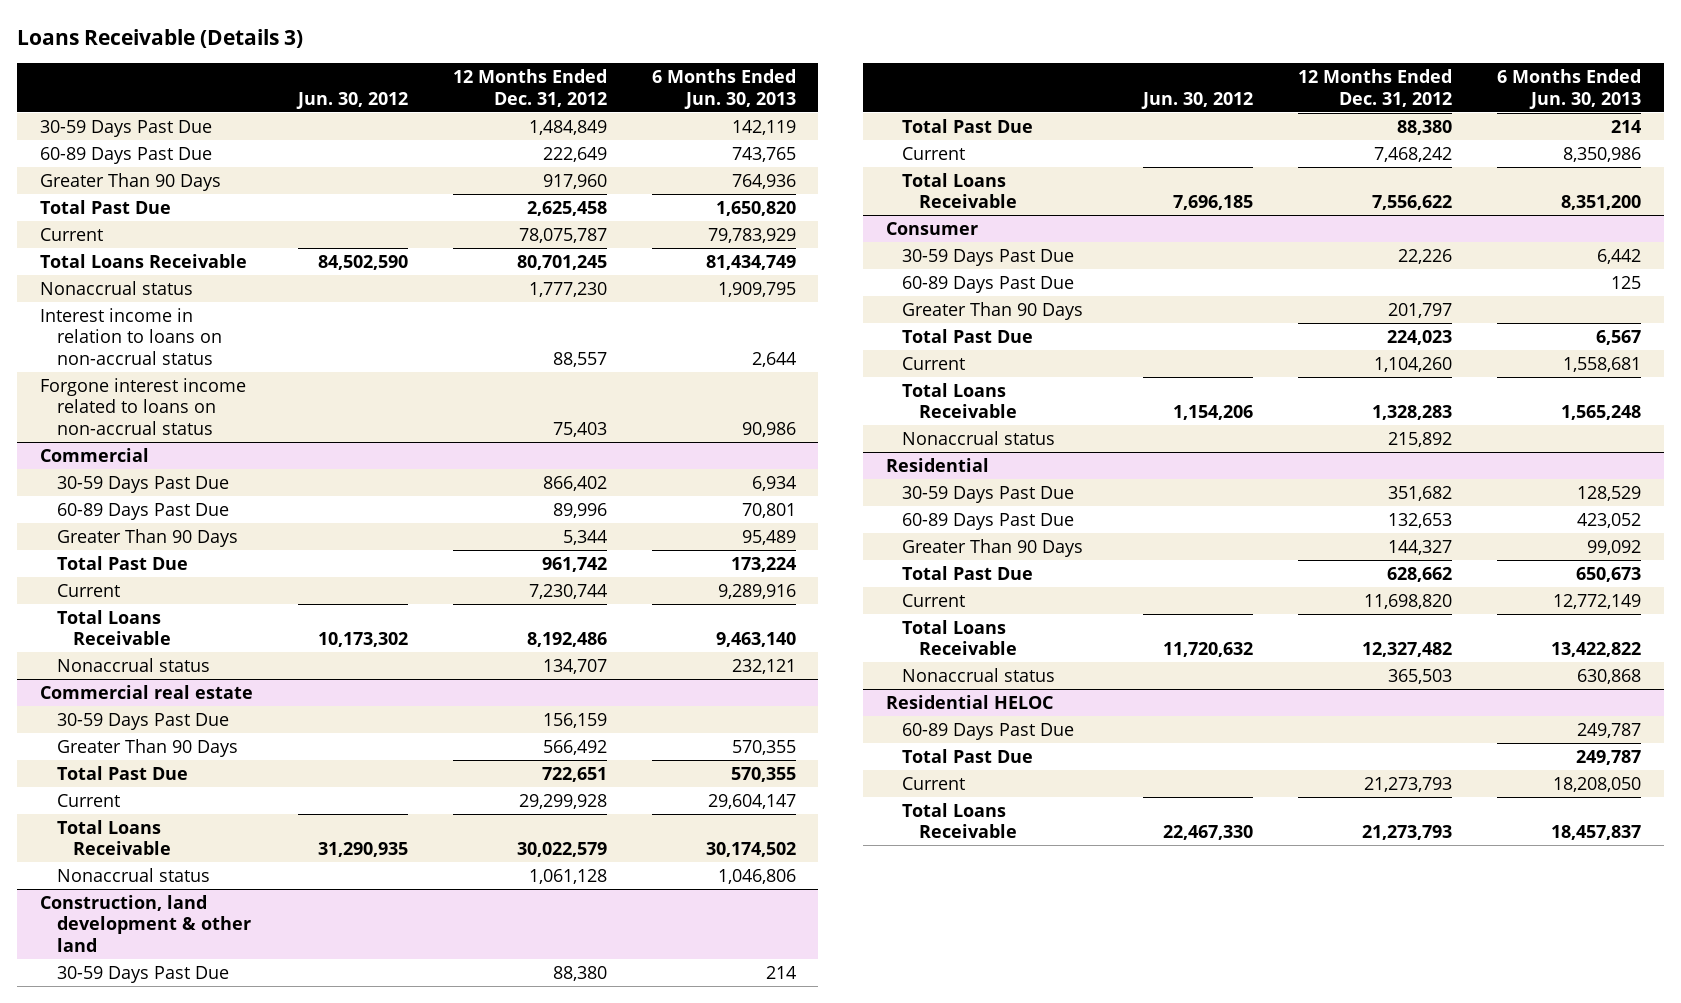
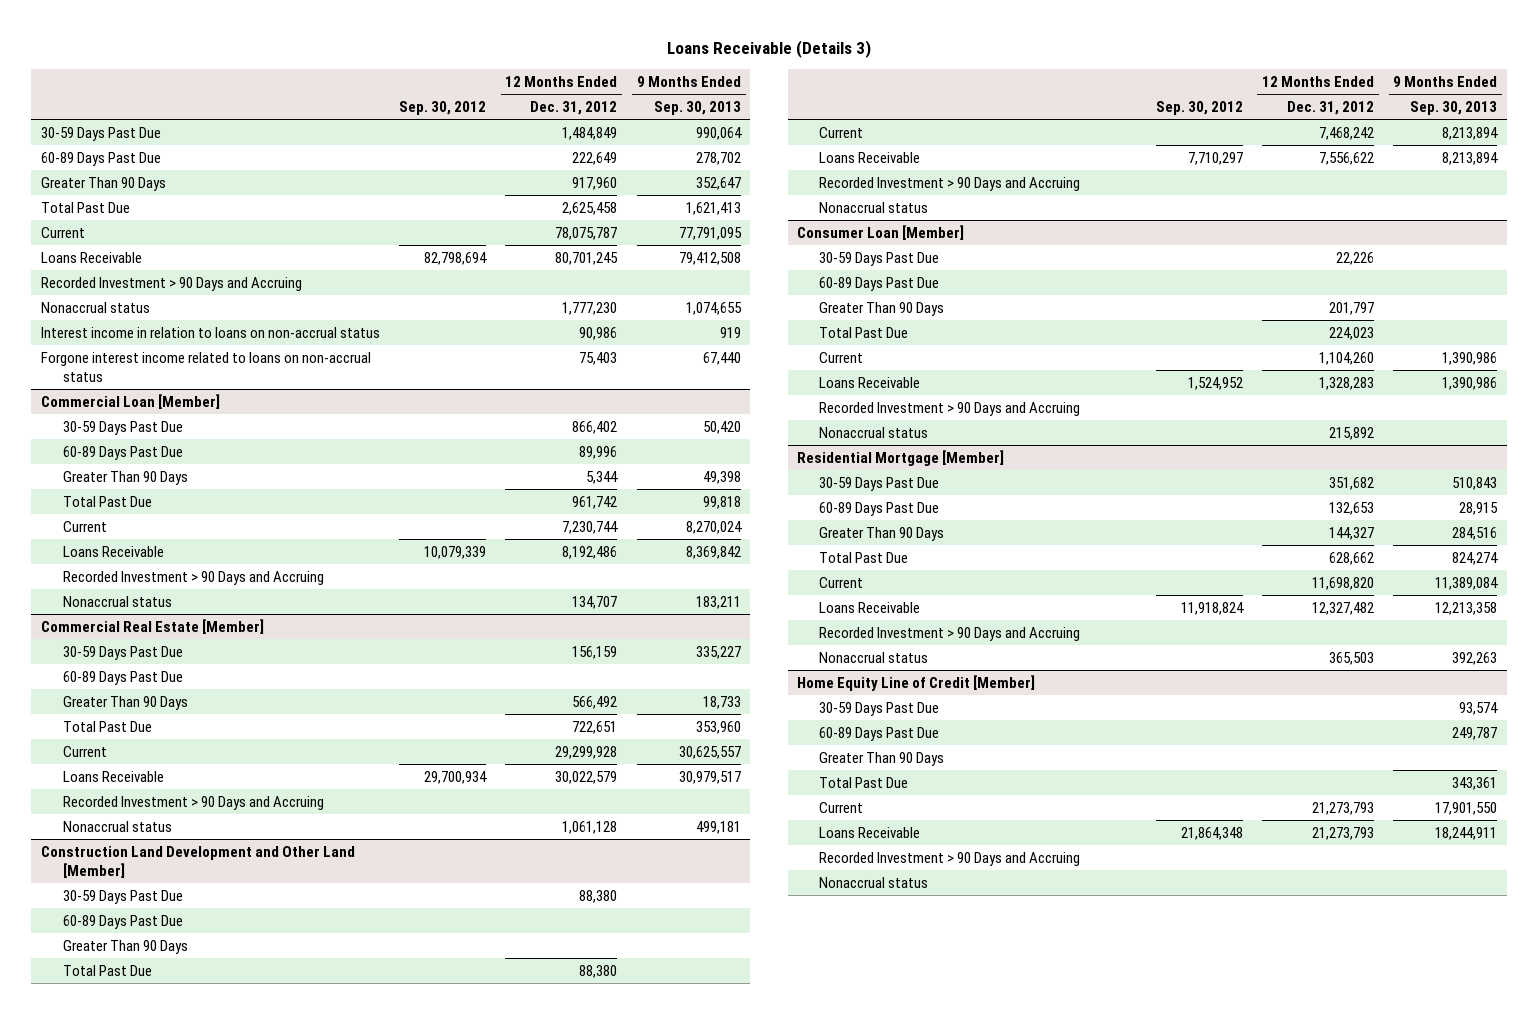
- | Jun. 30, 2012 | 12 Months Ended Dec. 31, 2012 | 6 Months Ended Jun. 30, 2013
+ | Sep. 30, 2012 | 12 Months Ended Dec. 31, 2012 | 9 Months Ended Sep. 30, 2013
- Total Loans Receivable | 84,502,590 | 80,701,245 | 81,434,749
+ Loans Receivable | 82,798,694 | 80,701,245 | 79,412,508
+ Recorded Investment > 90 Days and Accruing
- Interest income in relation to loans on non-accrual status | | 88,557 | 2,644
+ Interest income in relation to loans on non-accrual status | | 90,986 | 919
- Commercial
+ Commercial Loan [Member]
- Total Loans Receivable | 10,173,302 | 8,192,486 | 9,463,140
+ Loans Receivable | 10,079,339 | 8,192,486 | 8,369,842
+ Recorded Investment > 90 Days and Accruing
- Commercial real estate
+ Commercial Real Estate [Member]
+ 60-89 Days Past Due
- Total Loans Receivable | 31,290,935 | 30,022,579 | 30,174,502
+ Loans Receivable | 29,700,934 | 30,022,579 | 30,979,517
+ Recorded Investment > 90 Days and Accruing
- Construction, land development & other land
+ Construction Land Development and Other Land [Member]
+ 60-89 Days Past Due
+ Greater Than 90 Days
- Total Loans Receivable | 7,696,185 | 7,556,622 | 8,351,200
- Consumer
+ Loans Receivable | 7,710,297 | 7,556,622 | 8,213,894
+ Recorded Investment > 90 Days and Accruing
+ Nonaccrual status
+ Consumer Loan [Member]
- Total Loans Receivable | 1,154,206 | 1,328,283 | 1,565,248
+ Loans Receivable | 1,524,952 | 1,328,283 | 1,390,986
+ Recorded Investment > 90 Days and Accruing
- Residential
+ Residential Mortgage [Member]
- Total Loans Receivable | 11,720,632 | 12,327,482 | 13,422,822
+ Loans Receivable | 11,918,824 | 12,327,482 | 12,213,358
+ Recorded Investment > 90 Days and Accruing
- Residential HELOC
+ Home Equity Line of Credit [Member]
+ 30-59 Days Past Due | | | 93,574
+ Greater Than 90 Days
- Total Loans Receivable | 22,467,330 | 21,273,793 | 18,457,837
+ Loans Receivable | 21,864,348 | 21,273,793 | 18,244,911
+ Recorded Investment > 90 Days and Accruing
+ Nonaccrual status

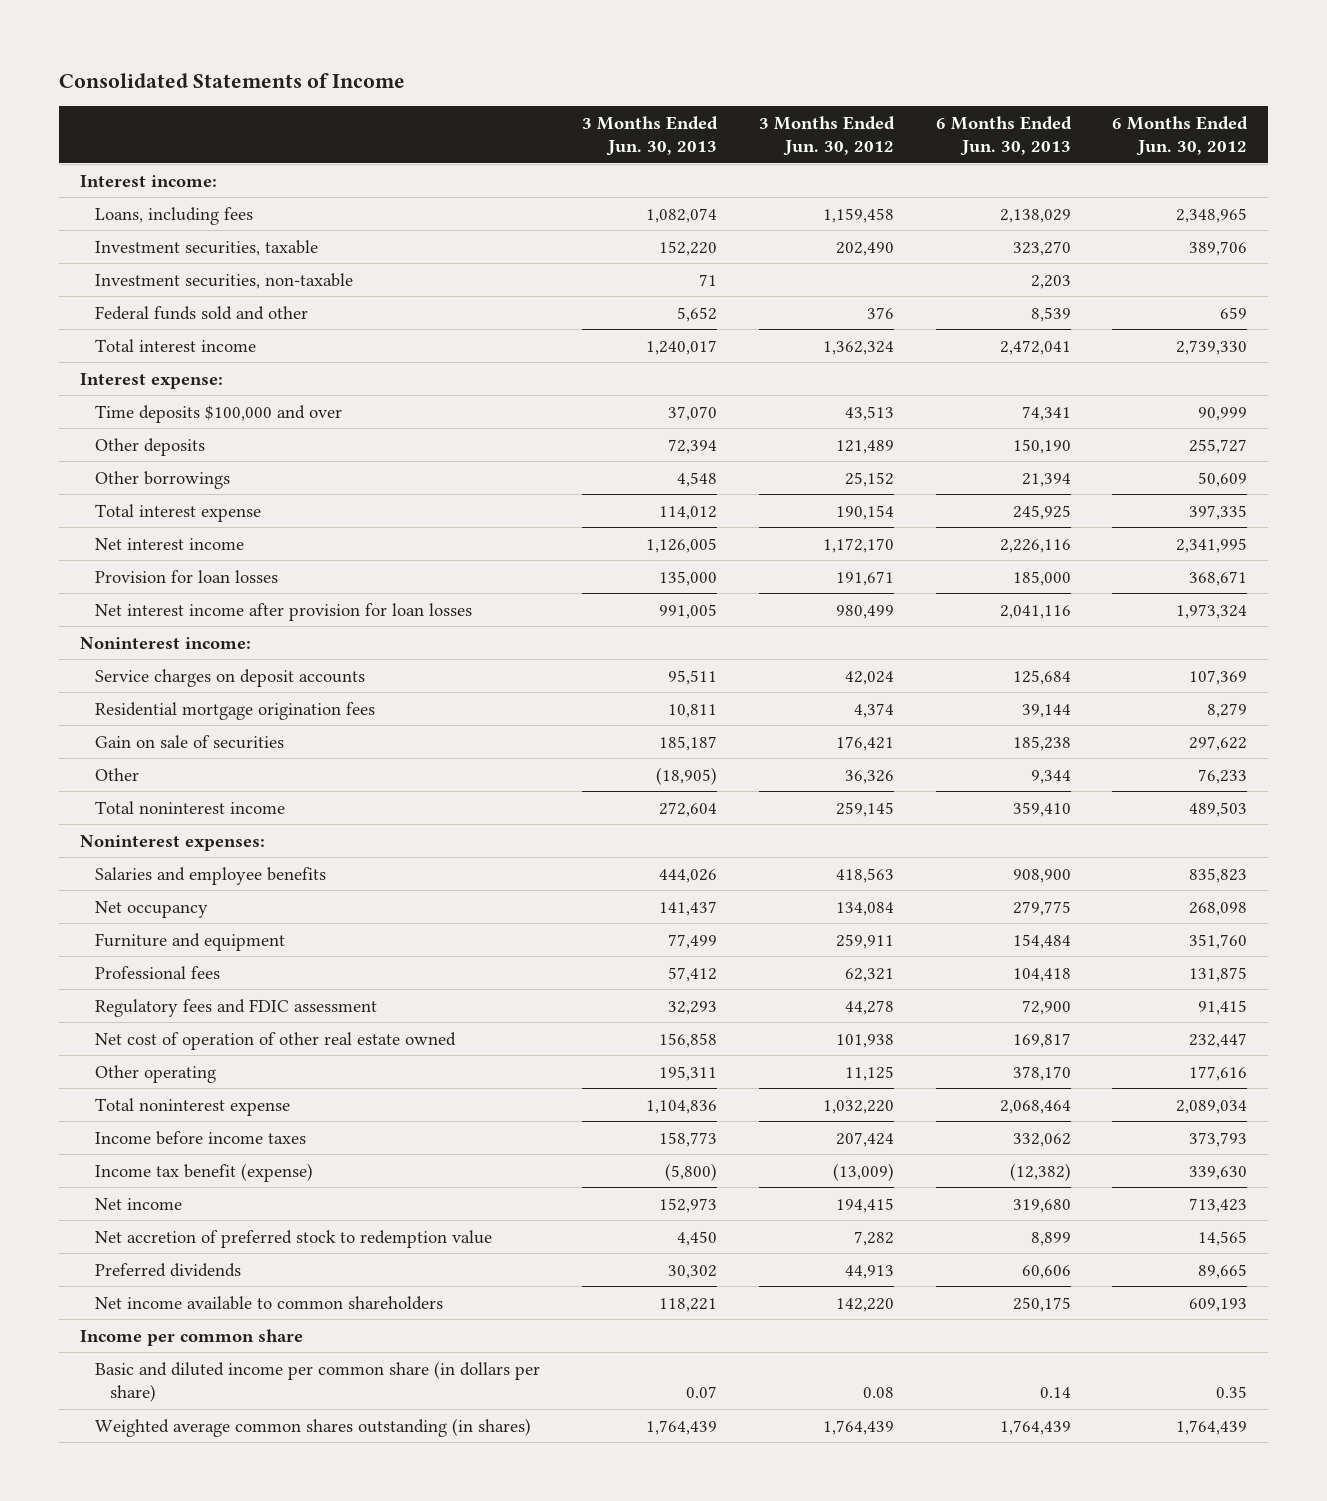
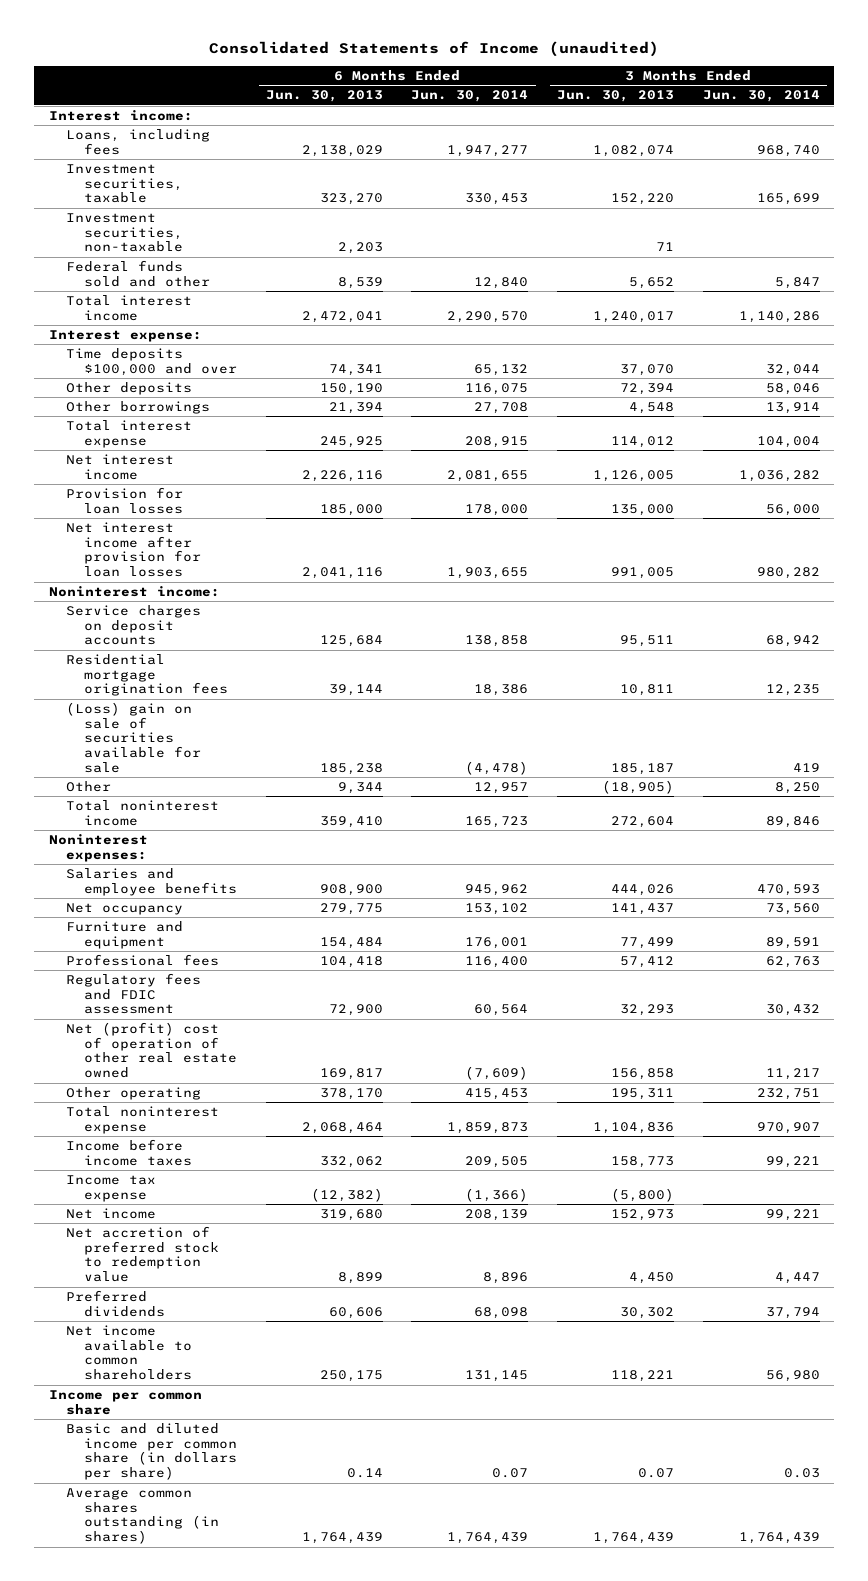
- Consolidated Statements of Income
+ Consolidated Statements of Income (unaudited)
- | 3 Months Ended Jun. 30, 2013 | 3 Months Ended Jun. 30, 2012 | 6 Months Ended Jun. 30, 2013 | 6 Months Ended Jun. 30, 2012
+ | 6 Months Ended Jun. 30, 2013 | 6 Months Ended Jun. 30, 2014 | 3 Months Ended Jun. 30, 2013 | 3 Months Ended Jun. 30, 2014
- Gain on sale of securities | 185,187 | 176,421 | 185,238 | 297,622
+ (Loss) gain on sale of securities available for sale | 185,238 | (4,478) | 185,187 | 419
- Net cost of operation of other real estate owned | 156,858 | 101,938 | 169,817 | 232,447
+ Net (profit) cost of operation of other real estate owned | 169,817 | (7,609) | 156,858 | 11,217
- Income tax benefit (expense) | (5,800) | (13,009) | (12,382) | 339,630
+ Income tax expense | (12,382) | (1,366) | (5,800) |
- Weighted average common shares outstanding (in shares) | 1,764,439 | 1,764,439 | 1,764,439 | 1,764,439
+ Average common shares outstanding (in shares) | 1,764,439 | 1,764,439 | 1,764,439 | 1,764,439

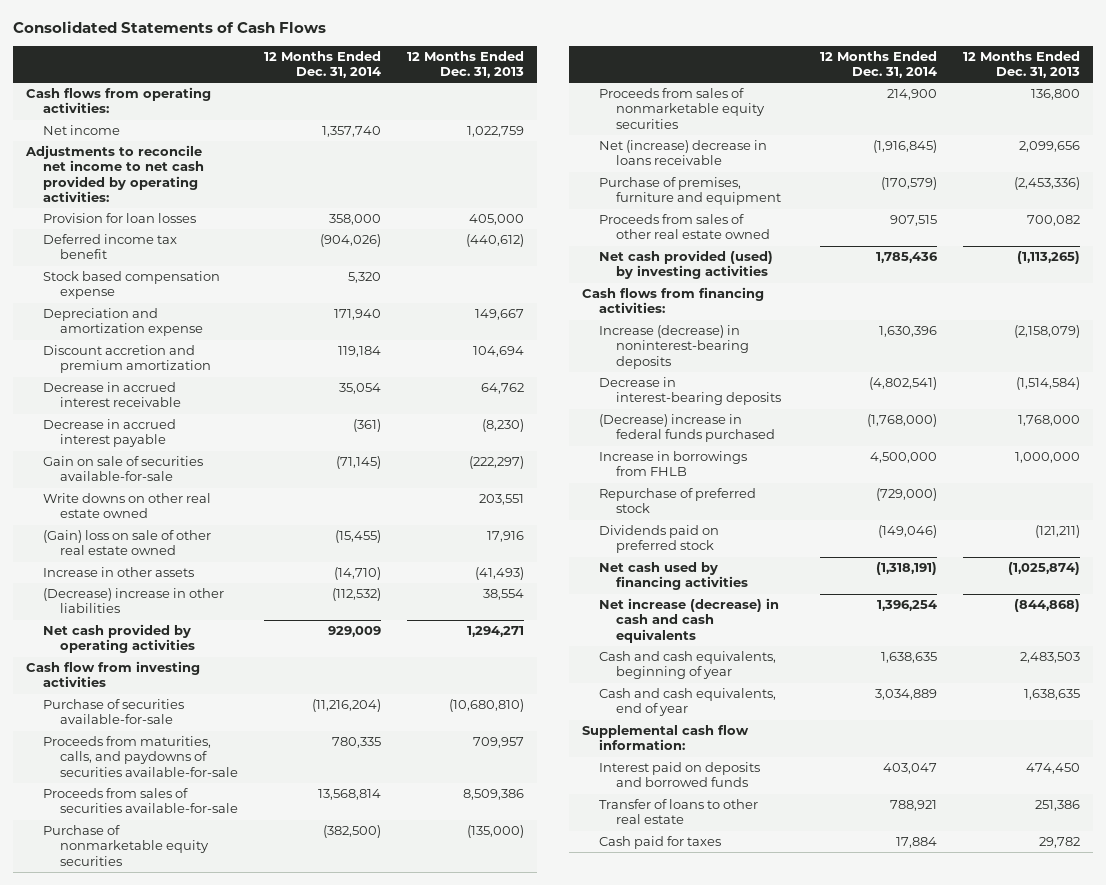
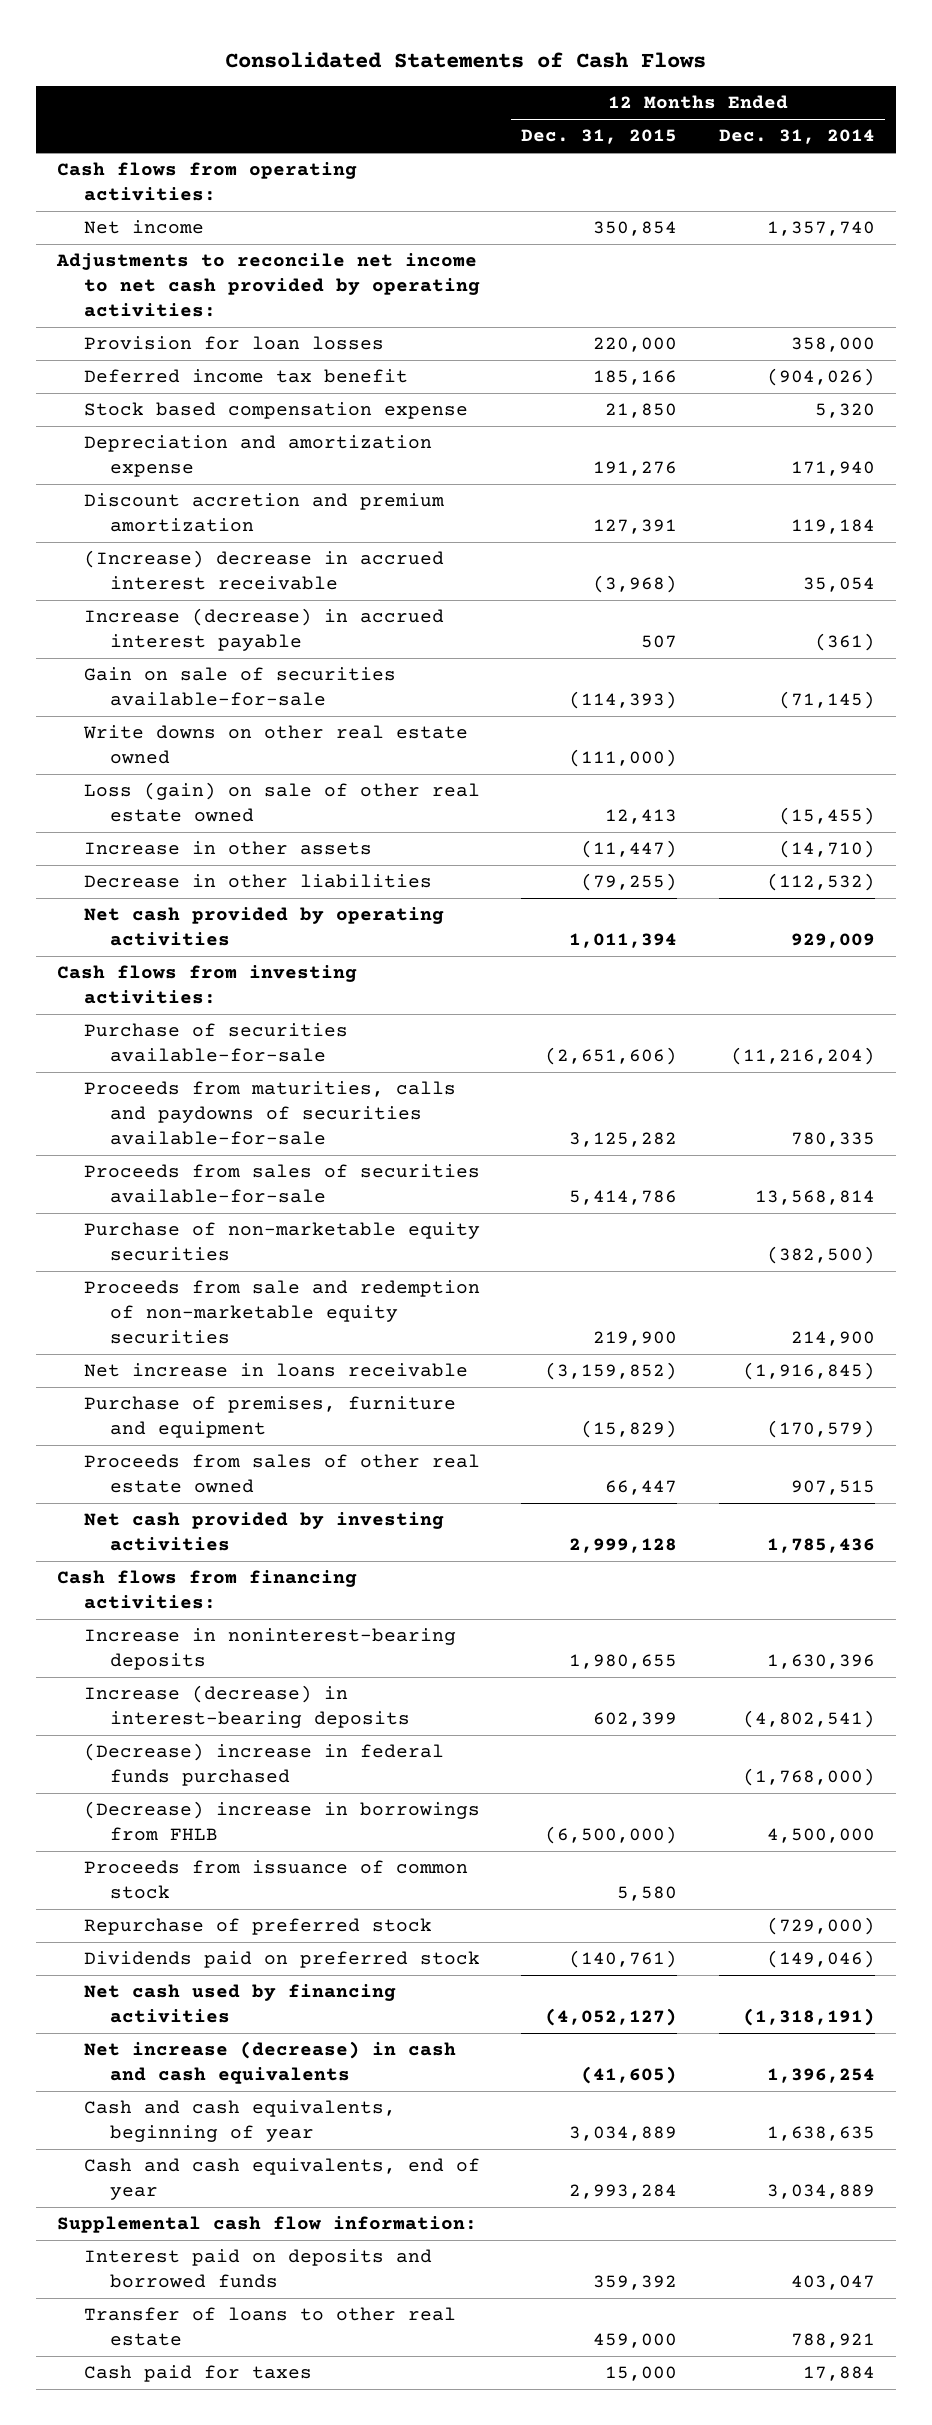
- | 12 Months Ended Dec. 31, 2014 | 12 Months Ended Dec. 31, 2013
+ | 12 Months Ended Dec. 31, 2015 | 12 Months Ended Dec. 31, 2014
- Decrease in accrued interest receivable | 35,054 | 64,762
- Decrease in accrued interest payable | (361) | (8,230)
+ (Increase) decrease in accrued interest receivable | (3,968) | 35,054
+ Increase (decrease) in accrued interest payable | 507 | (361)
- (Gain) loss on sale of other real estate owned | (15,455) | 17,916
+ Loss (gain) on sale of other real estate owned | 12,413 | (15,455)
- (Decrease) increase in other liabilities | (112,532) | 38,554
+ Decrease in other liabilities | (79,255) | (112,532)
- Cash flow from investing activities
+ Cash flows from investing activities:
- Proceeds from maturities, calls, and paydowns of securities available-for-sale | 780,335 | 709,957
+ Proceeds from maturities, calls and paydowns of securities available-for-sale | 3,125,282 | 780,335
- Purchase of nonmarketable equity securities | (382,500) | (135,000)
- Proceeds from sales of nonmarketable equity securities | 214,900 | 136,800
- Net (increase) decrease in loans receivable | (1,916,845) | 2,099,656
+ Purchase of non-marketable equity securities | | (382,500)
+ Proceeds from sale and redemption of non-marketable equity securities | 219,900 | 214,900
+ Net increase in loans receivable | (3,159,852) | (1,916,845)
- Net cash provided (used) by investing activities | 1,785,436 | (1,113,265)
+ Net cash provided by investing activities | 2,999,128 | 1,785,436
- Increase (decrease) in noninterest-bearing deposits | 1,630,396 | (2,158,079)
- Decrease in interest-bearing deposits | (4,802,541) | (1,514,584)
+ Increase in noninterest-bearing deposits | 1,980,655 | 1,630,396
+ Increase (decrease) in interest-bearing deposits | 602,399 | (4,802,541)
- Increase in borrowings from FHLB | 4,500,000 | 1,000,000
+ (Decrease) increase in borrowings from FHLB | (6,500,000) | 4,500,000
+ Proceeds from issuance of common stock | 5,580 |

